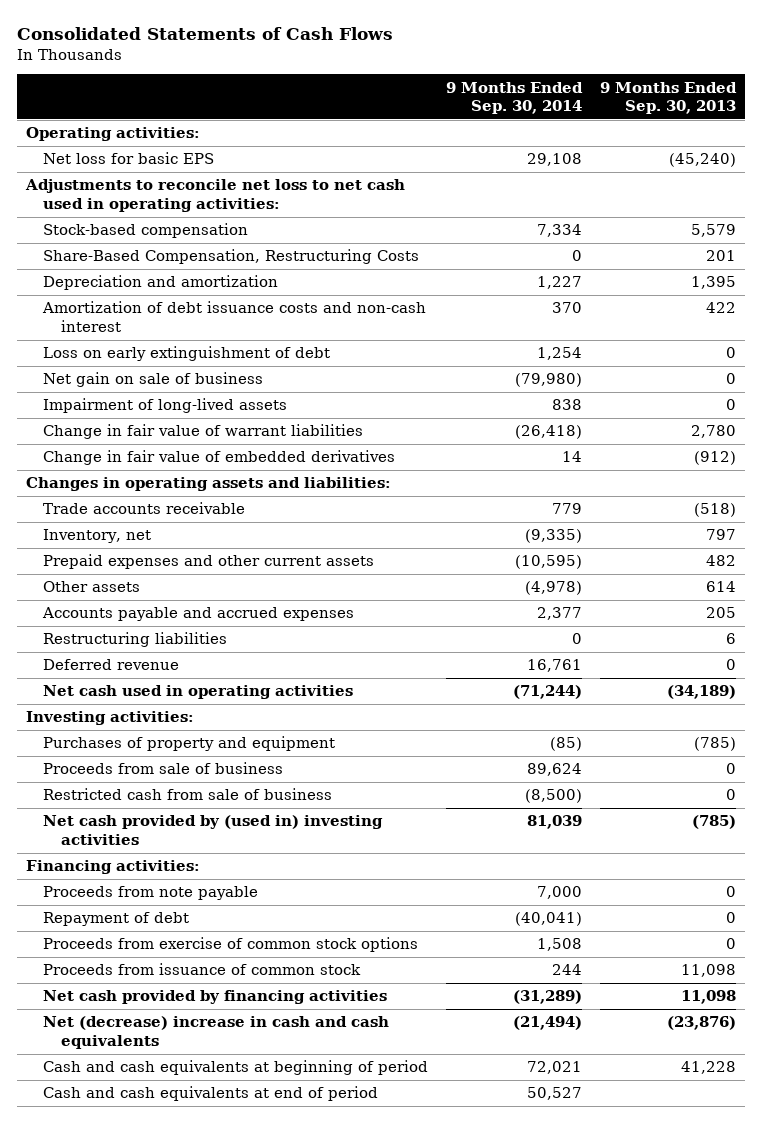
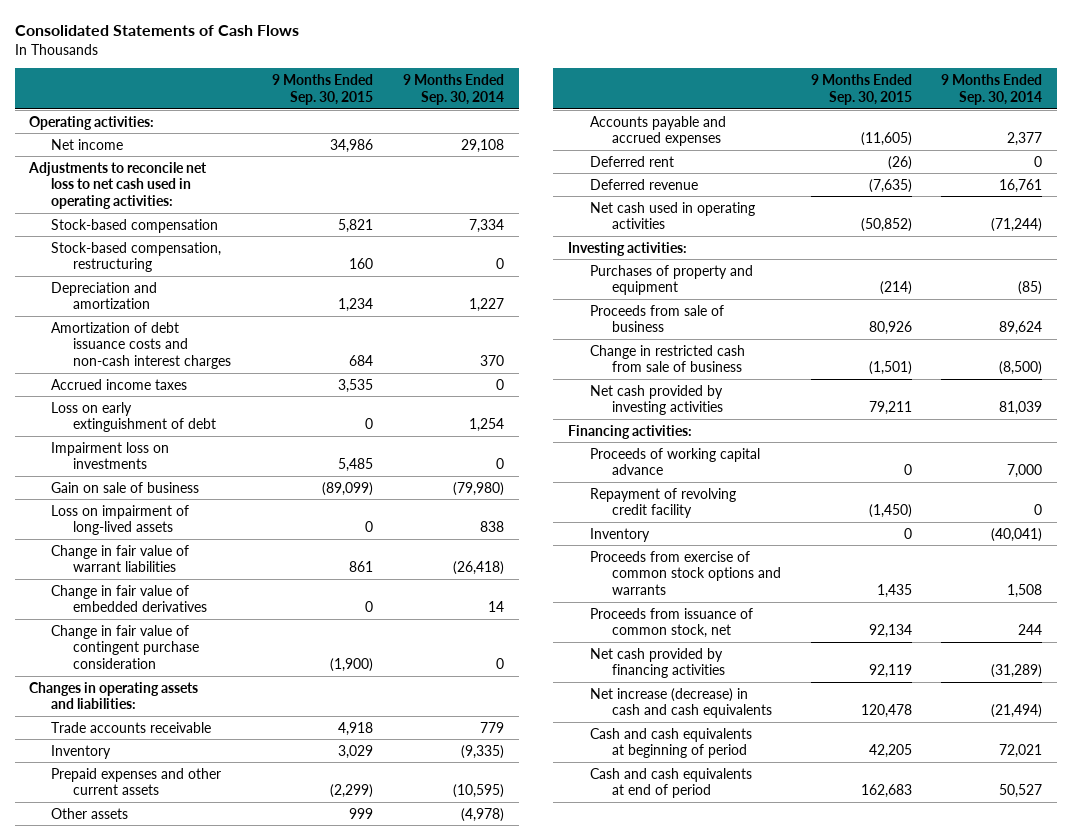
- | 9 Months Ended Sep. 30, 2014 | 9 Months Ended Sep. 30, 2013
+ | 9 Months Ended Sep. 30, 2015 | 9 Months Ended Sep. 30, 2014
- Net loss for basic EPS | 29,108 | (45,240)
+ Net income | 34,986 | 29,108
- Share-Based Compensation, Restructuring Costs | 0 | 201
+ Stock-based compensation, restructuring | 160 | 0
- Amortization of debt issuance costs and non-cash interest | 370 | 422
+ Amortization of debt issuance costs and non-cash interest charges | 684 | 370
+ Accrued income taxes | 3,535 | 0
- Net gain on sale of business | (79,980) | 0
- Impairment of long-lived assets | 838 | 0
+ Impairment loss on investments | 5,485 | 0
+ Gain on sale of business | (89,099) | (79,980)
+ Loss on impairment of long-lived assets | 0 | 838
+ Change in fair value of contingent purchase consideration | (1,900) | 0
- Inventory, net | (9,335) | 797
+ Inventory | 3,029 | (9,335)
- Restructuring liabilities | 0 | 6
+ Deferred rent | (26) | 0
- Restricted cash from sale of business | (8,500) | 0
- Net cash provided by (used in) investing activities | 81,039 | (785)
+ Change in restricted cash from sale of business | (1,501) | (8,500)
+ Net cash provided by investing activities | 79,211 | 81,039
- Proceeds from note payable | 7,000 | 0
- Repayment of debt | (40,041) | 0
- Proceeds from exercise of common stock options | 1,508 | 0
- Proceeds from issuance of common stock | 244 | 11,098
+ Proceeds of working capital advance | 0 | 7,000
+ Repayment of revolving credit facility | (1,450) | 0
+ Inventory | 0 | (40,041)
+ Proceeds from exercise of common stock options and warrants | 1,435 | 1,508
+ Proceeds from issuance of common stock, net | 92,134 | 244
- Net (decrease) increase in cash and cash equivalents | (21,494) | (23,876)
+ Net increase (decrease) in cash and cash equivalents | 120,478 | (21,494)

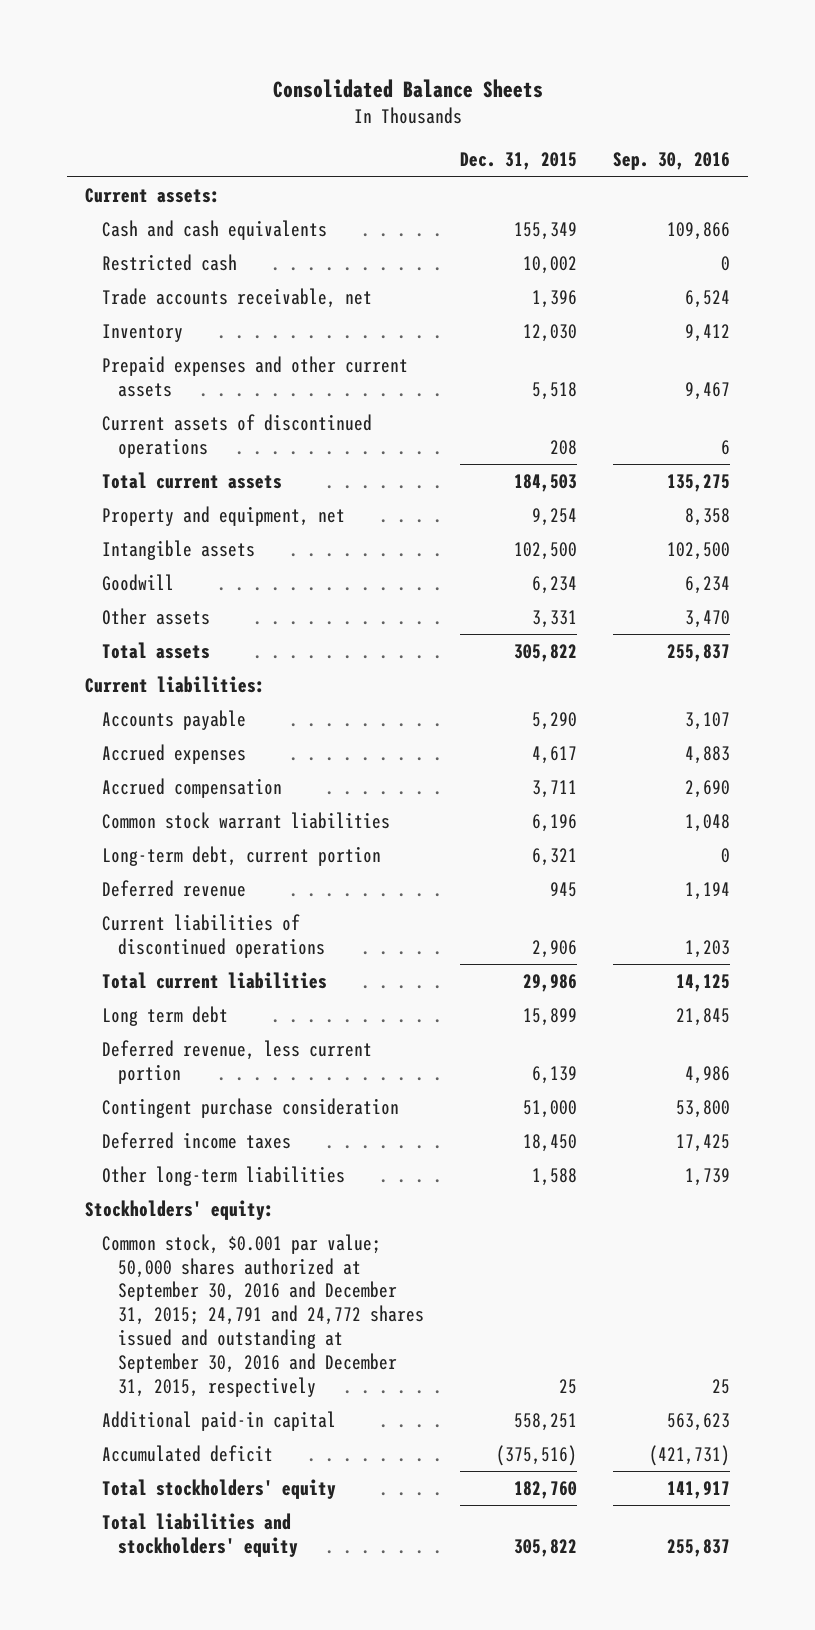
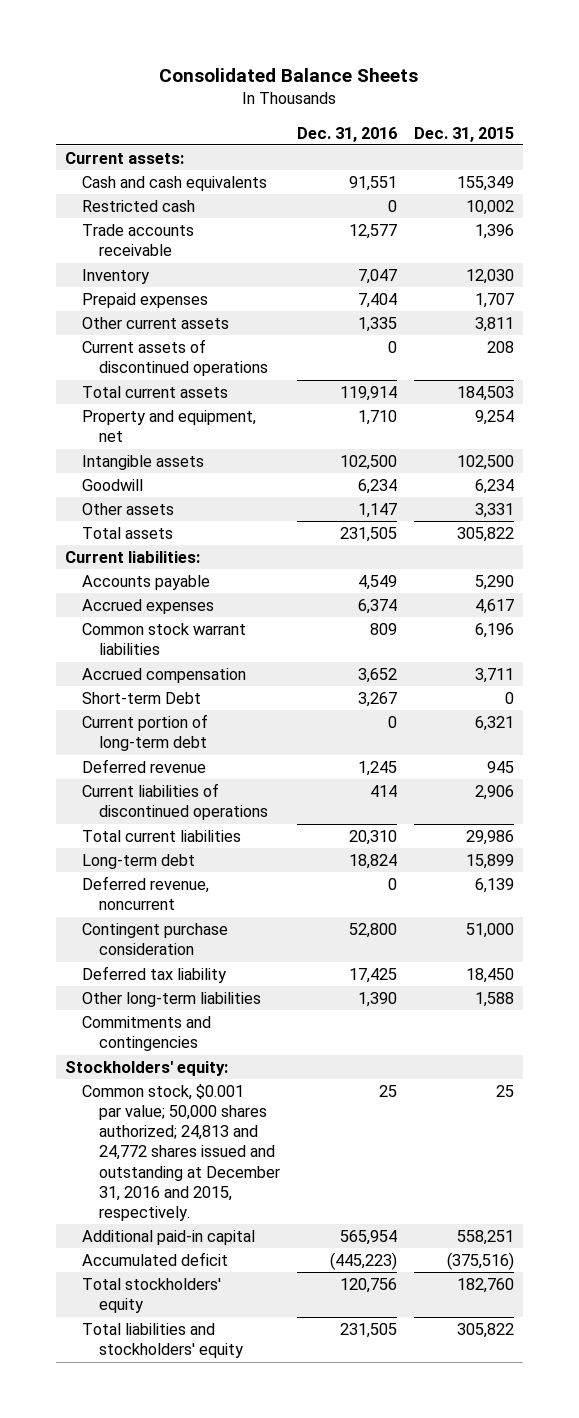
- | Dec. 31, 2015 | Sep. 30, 2016
+ | Dec. 31, 2016 | Dec. 31, 2015
- Trade accounts receivable, net | 1,396 | 6,524
+ Trade accounts receivable | 12,577 | 1,396
- Prepaid expenses and other current assets | 5,518 | 9,467
+ Prepaid expenses | 7,404 | 1,707
+ Other current assets | 1,335 | 3,811
- Long-term debt, current portion | 6,321 | 0
moved down: Accrued compensation | 3,652 | 3,711
+ Short-term Debt | 3,267 | 0
+ Current portion of long-term debt | 0 | 6,321
- Long term debt | 15,899 | 21,845
- Deferred revenue, less current portion | 6,139 | 4,986
+ Long-term debt | 18,824 | 15,899
+ Deferred revenue, noncurrent | 0 | 6,139
- Deferred income taxes | 18,450 | 17,425
+ Deferred tax liability | 17,425 | 18,450
+ Commitments and contingencies
- Common stock, $0.001 par value; 50,000 shares authorized at September 30, 2016 and December 31, 2015; 24,791 and 24,772 shares issued and outstanding at September 30, 2016 and December 31, 2015, respectively | 25 | 25
+ Common stock, $0.001 par value; 50,000 shares authorized; 24,813 and 24,772 shares issued and outstanding at December 31, 2016 and 2015, respectively. | 25 | 25

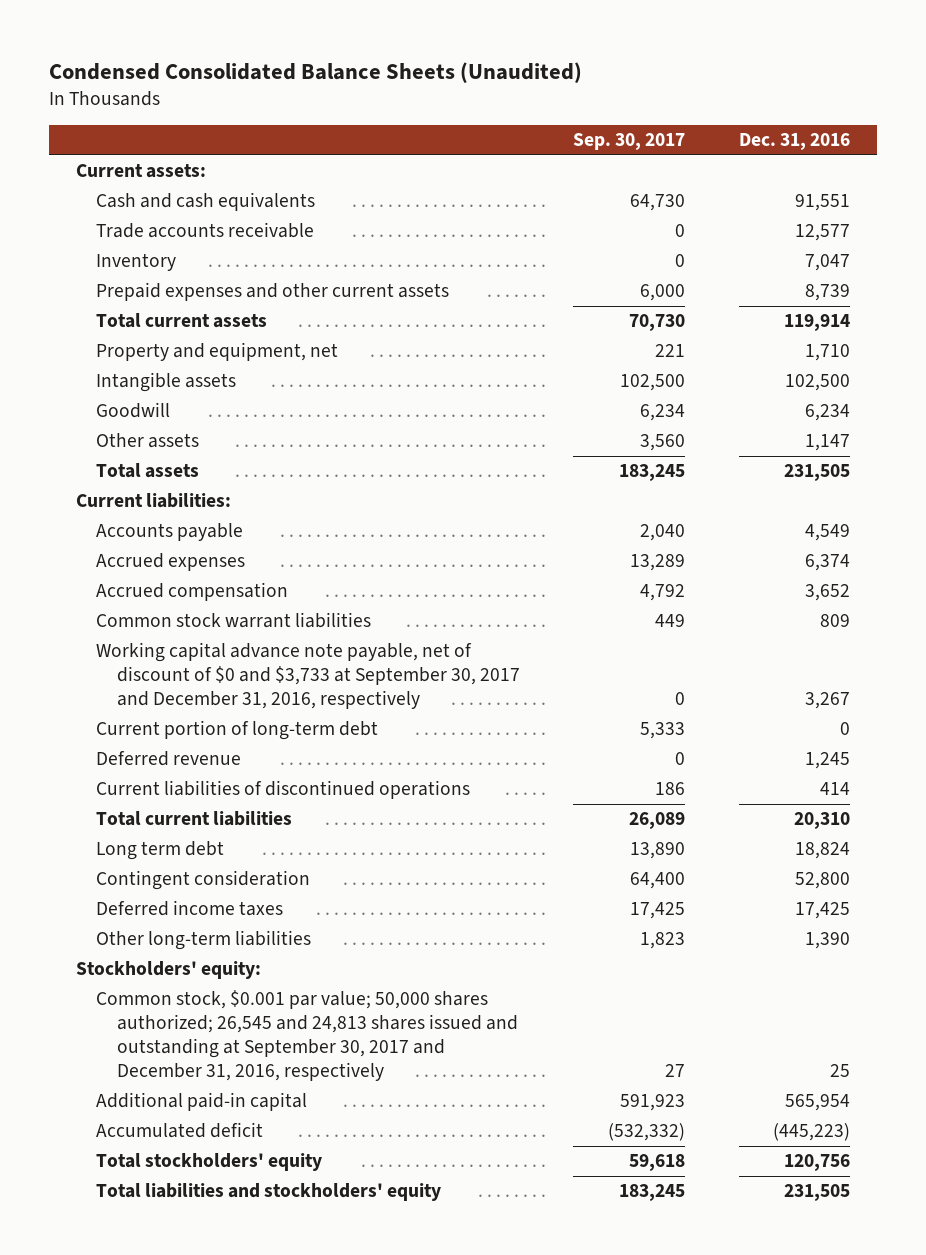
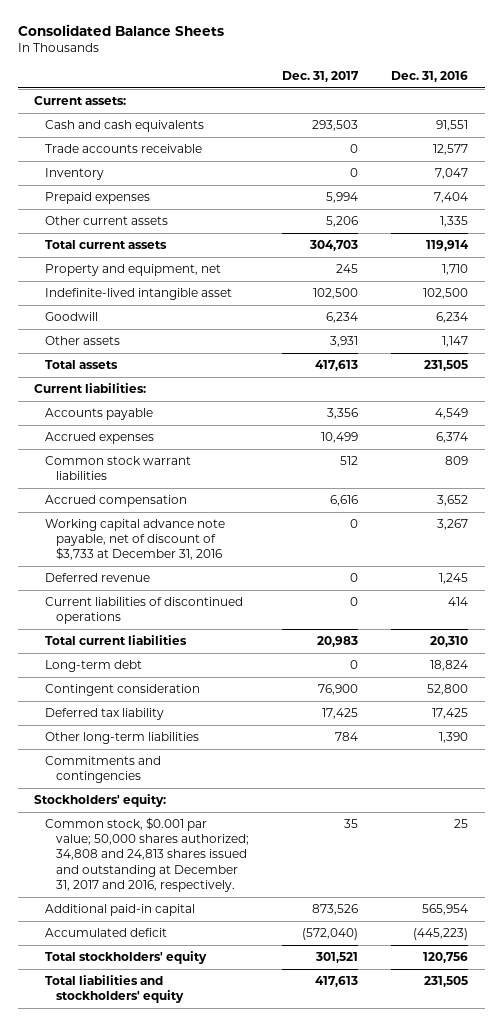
- Condensed Consolidated Balance Sheets (Unaudited)
+ Consolidated Balance Sheets
- | Sep. 30, 2017 | Dec. 31, 2016
+ | Dec. 31, 2017 | Dec. 31, 2016
- Prepaid expenses and other current assets | 6,000 | 8,739
+ Prepaid expenses | 5,994 | 7,404
+ Other current assets | 5,206 | 1,335
- Intangible assets | 102,500 | 102,500
+ Indefinite-lived intangible asset | 102,500 | 102,500
- Working capital advance note payable, net of discount of $0 and $3,733 at September 30, 2017 and December 31, 2016, respectively | 0 | 3,267
- Current portion of long-term debt | 5,333 | 0
moved down: Accrued compensation | 6,616 | 3,652
+ Working capital advance note payable, net of discount of $3,733 at December 31, 2016 | 0 | 3,267
- Long term debt | 13,890 | 18,824
+ Long-term debt | 0 | 18,824
- Deferred income taxes | 17,425 | 17,425
+ Deferred tax liability | 17,425 | 17,425
+ Commitments and contingencies
- Common stock, $0.001 par value; 50,000 shares authorized; 26,545 and 24,813 shares issued and outstanding at September 30, 2017 and December 31, 2016, respectively | 27 | 25
+ Common stock, $0.001 par value; 50,000 shares authorized; 34,808 and 24,813 shares issued and outstanding at December 31, 2017 and 2016, respectively. | 35 | 25

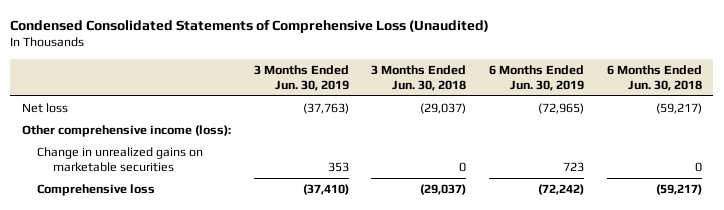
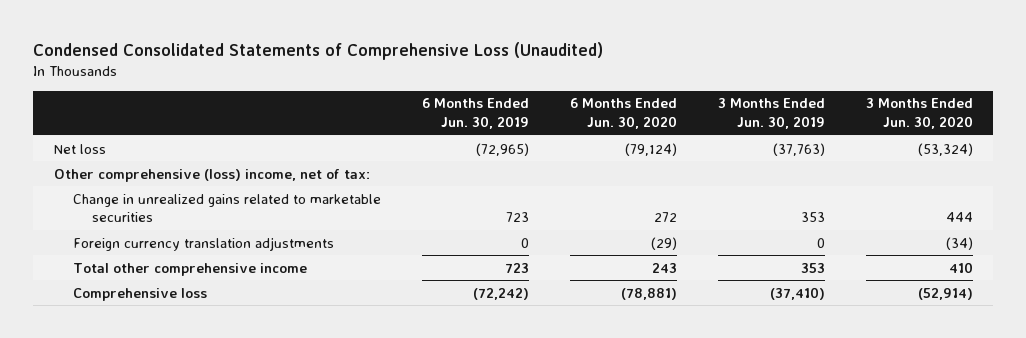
- | 3 Months Ended Jun. 30, 2019 | 3 Months Ended Jun. 30, 2018 | 6 Months Ended Jun. 30, 2019 | 6 Months Ended Jun. 30, 2018
+ | 6 Months Ended Jun. 30, 2019 | 6 Months Ended Jun. 30, 2020 | 3 Months Ended Jun. 30, 2019 | 3 Months Ended Jun. 30, 2020
- Other comprehensive income (loss):
- Change in unrealized gains on marketable securities | 353 | 0 | 723 | 0
+ Other comprehensive (loss) income, net of tax:
+ Change in unrealized gains related to marketable securities | 723 | 272 | 353 | 444
+ Foreign currency translation adjustments | 0 | (29) | 0 | (34)
+ Total other comprehensive income | 723 | 243 | 353 | 410

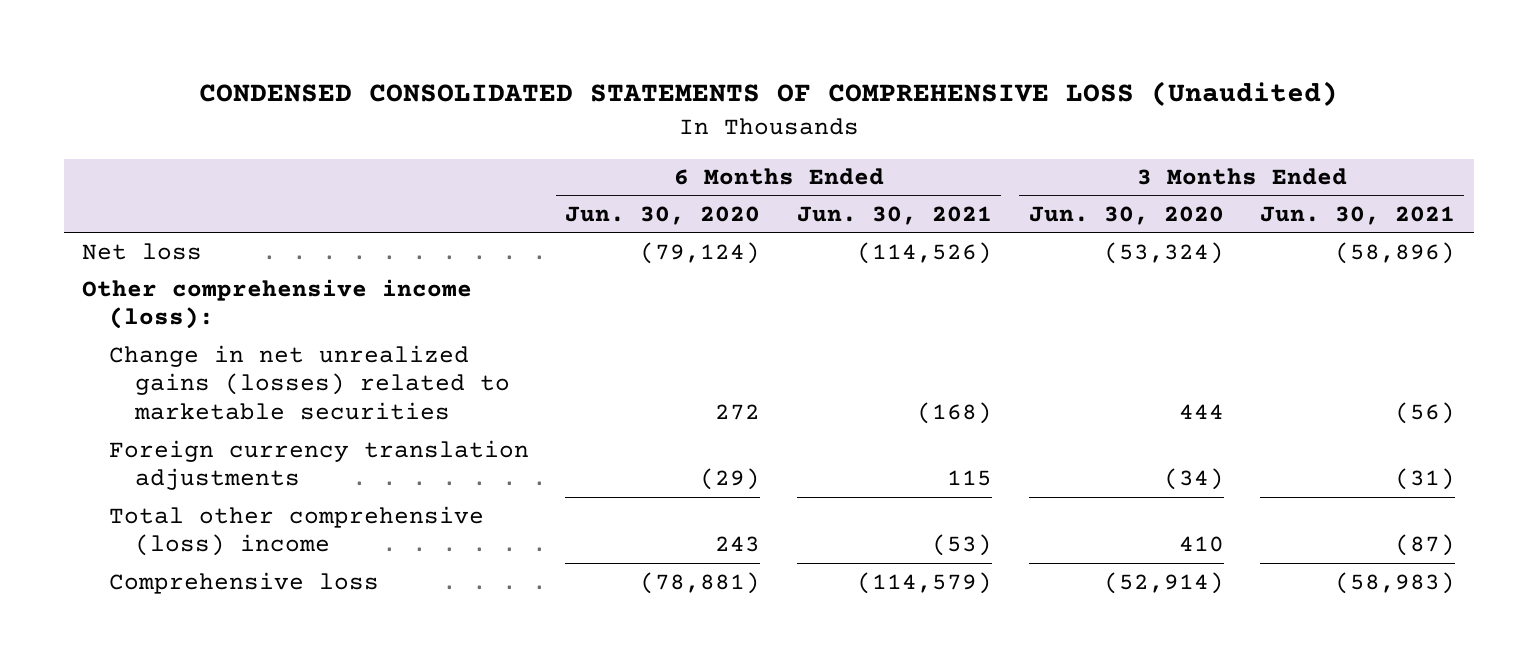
- Condensed Consolidated Statements of Comprehensive Loss (Unaudited)
+ CONDENSED CONSOLIDATED STATEMENTS OF COMPREHENSIVE LOSS (Unaudited)
- | 6 Months Ended Jun. 30, 2019 | 6 Months Ended Jun. 30, 2020 | 3 Months Ended Jun. 30, 2019 | 3 Months Ended Jun. 30, 2020
+ | 6 Months Ended Jun. 30, 2020 | 6 Months Ended Jun. 30, 2021 | 3 Months Ended Jun. 30, 2020 | 3 Months Ended Jun. 30, 2021
- Other comprehensive (loss) income, net of tax:
- Change in unrealized gains related to marketable securities | 723 | 272 | 353 | 444
+ Other comprehensive income (loss):
+ Change in net unrealized gains (losses) related to marketable securities | 272 | (168) | 444 | (56)
- Total other comprehensive income | 723 | 243 | 353 | 410
+ Total other comprehensive (loss) income | 243 | (53) | 410 | (87)

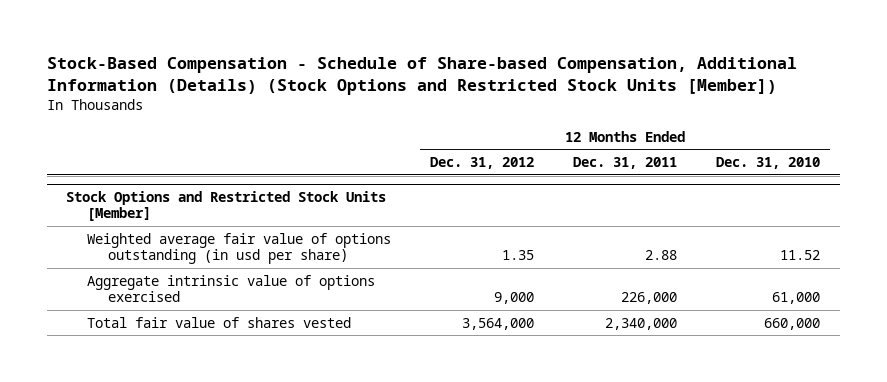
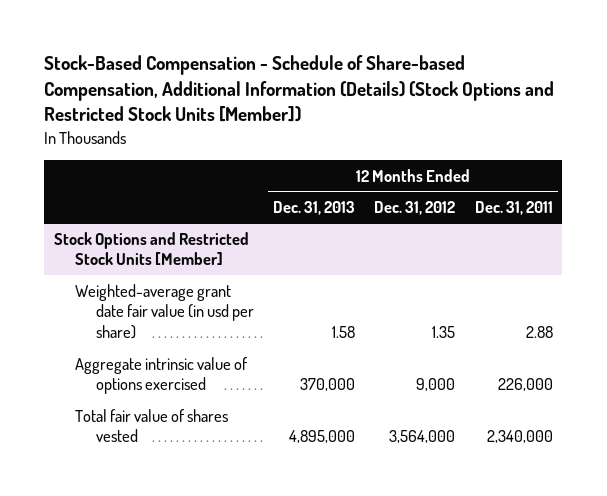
- | 12 Months Ended Dec. 31, 2012 | 12 Months Ended Dec. 31, 2011 | 12 Months Ended Dec. 31, 2010
+ | 12 Months Ended Dec. 31, 2013 | 12 Months Ended Dec. 31, 2012 | 12 Months Ended Dec. 31, 2011
@ Stock Options and Restricted Stock Units [Member]
- Weighted average fair value of options outstanding (in usd per share) | 1.35 | 2.88 | 11.52
+ Weighted-average grant date fair value (in usd per share) | 1.58 | 1.35 | 2.88

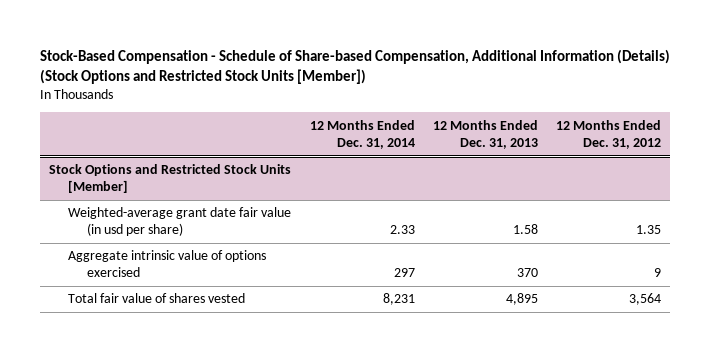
- | 12 Months Ended Dec. 31, 2013 | 12 Months Ended Dec. 31, 2012 | 12 Months Ended Dec. 31, 2011
+ | 12 Months Ended Dec. 31, 2014 | 12 Months Ended Dec. 31, 2013 | 12 Months Ended Dec. 31, 2012
@ Stock Options and Restricted Stock Units [Member]
- Aggregate intrinsic value of options exercised | 370,000 | 9,000 | 226,000
- Total fair value of shares vested | 4,895,000 | 3,564,000 | 2,340,000
+ Aggregate intrinsic value of options exercised | 297 | 370 | 9
+ Total fair value of shares vested | 8,231 | 4,895 | 3,564

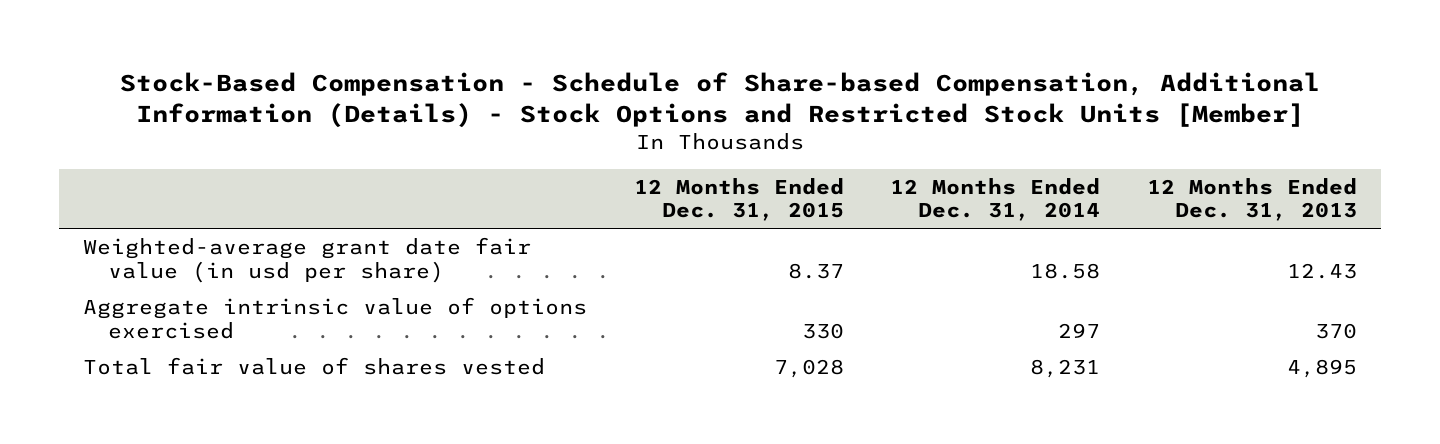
- Stock-Based Compensation - Schedule of Share-based Compensation, Additional Information (Details) (Stock Options and Restricted Stock Units [Member])
+ Stock-Based Compensation - Schedule of Share-based Compensation, Additional Information (Details) - Stock Options and Restricted Stock Units [Member]
- | 12 Months Ended Dec. 31, 2014 | 12 Months Ended Dec. 31, 2013 | 12 Months Ended Dec. 31, 2012
+ | 12 Months Ended Dec. 31, 2015 | 12 Months Ended Dec. 31, 2014 | 12 Months Ended Dec. 31, 2013
- Stock Options and Restricted Stock Units [Member]
- Weighted-average grant date fair value (in usd per share) | 2.33 | 1.58 | 1.35
+ Weighted-average grant date fair value (in usd per share) | 8.37 | 18.58 | 12.43

